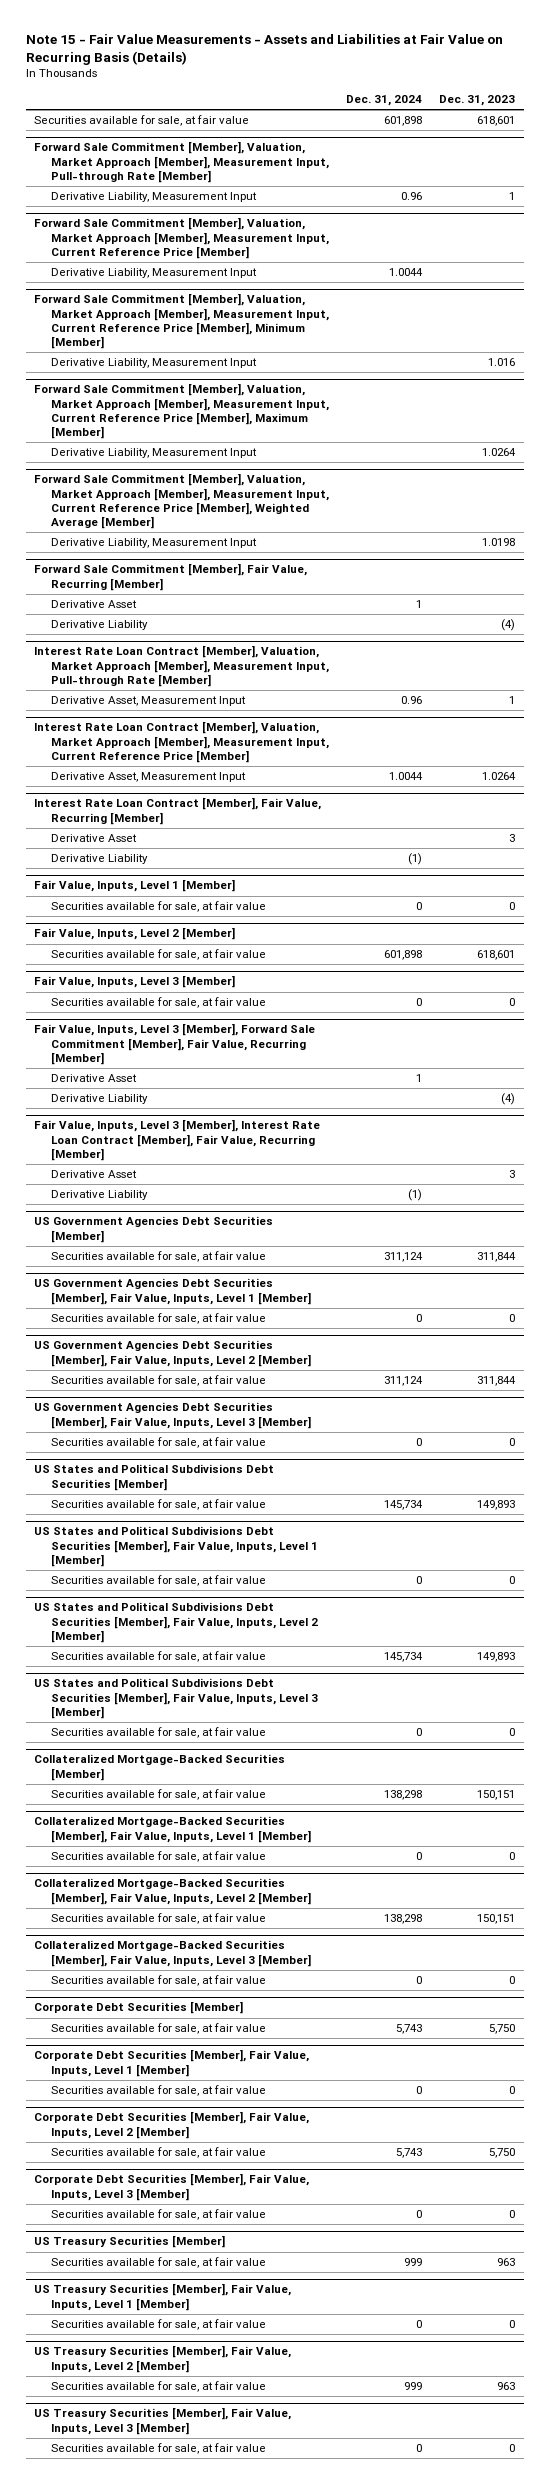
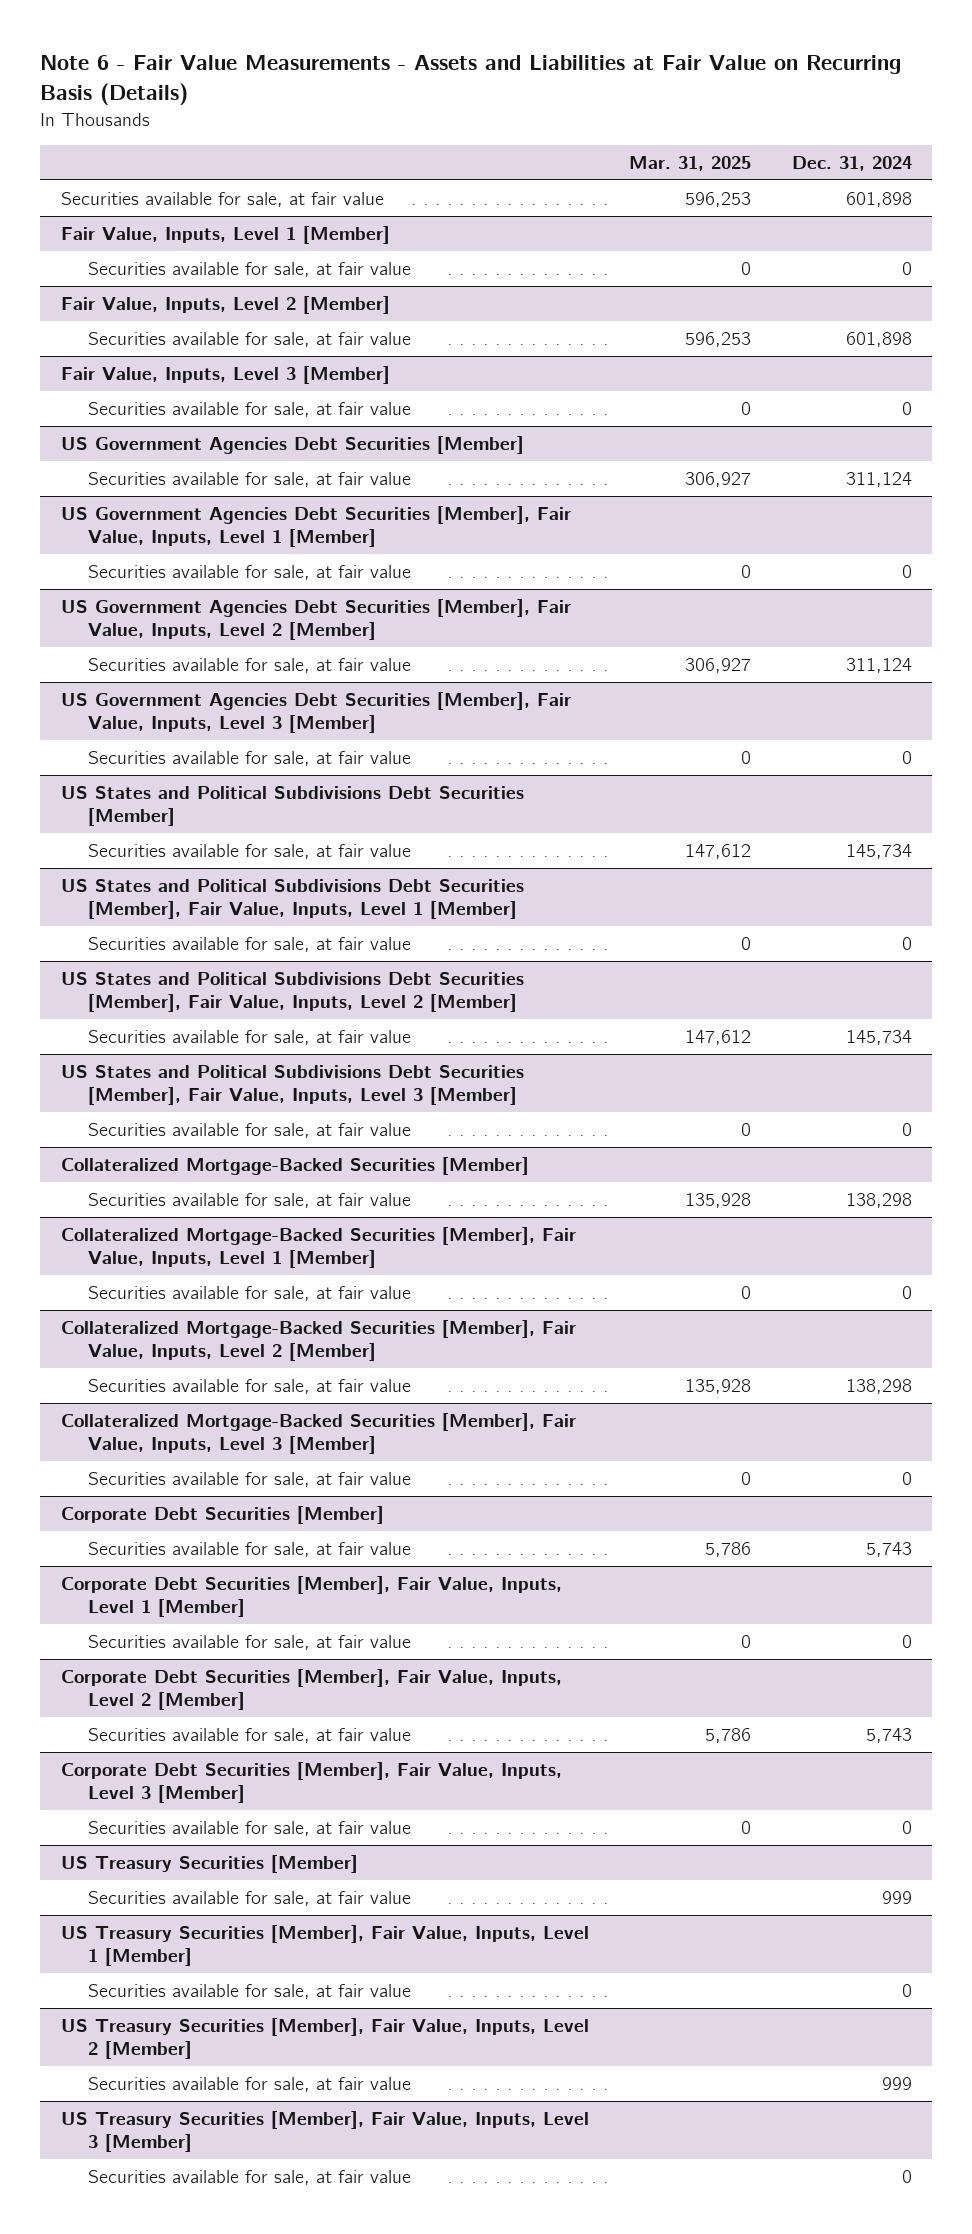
- Note 15 - Fair Value Measurements - Assets and Liabilities at Fair Value on Recurring Basis (Details)
+ Note 6 - Fair Value Measurements - Assets and Liabilities at Fair Value on Recurring Basis (Details)
- | Dec. 31, 2024 | Dec. 31, 2023
+ | Mar. 31, 2025 | Dec. 31, 2024
- Forward Sale Commitment [Member], Valuation, Market Approach [Member], Measurement Input, Pull-through Rate [Member]
- Derivative Liability, Measurement Input | 0.96 | 1
- Forward Sale Commitment [Member], Valuation, Market Approach [Member], Measurement Input, Current Reference Price [Member]
- Derivative Liability, Measurement Input | 1.0044 |
- Forward Sale Commitment [Member], Valuation, Market Approach [Member], Measurement Input, Current Reference Price [Member], Minimum [Member]
- Derivative Liability, Measurement Input | | 1.016
- Forward Sale Commitment [Member], Valuation, Market Approach [Member], Measurement Input, Current Reference Price [Member], Maximum [Member]
- Derivative Liability, Measurement Input | | 1.0264
- Forward Sale Commitment [Member], Valuation, Market Approach [Member], Measurement Input, Current Reference Price [Member], Weighted Average [Member]
- Derivative Liability, Measurement Input | | 1.0198
- Forward Sale Commitment [Member], Fair Value, Recurring [Member]
- Derivative Asset | 1 |
- Derivative Liability | | (4)
- Interest Rate Loan Contract [Member], Valuation, Market Approach [Member], Measurement Input, Pull-through Rate [Member]
- Derivative Asset, Measurement Input | 0.96 | 1
- Interest Rate Loan Contract [Member], Valuation, Market Approach [Member], Measurement Input, Current Reference Price [Member]
- Derivative Asset, Measurement Input | 1.0044 | 1.0264
- Interest Rate Loan Contract [Member], Fair Value, Recurring [Member]
- Derivative Asset | | 3
- Derivative Liability | (1) |
- Fair Value, Inputs, Level 3 [Member], Forward Sale Commitment [Member], Fair Value, Recurring [Member]
- Derivative Asset | 1 |
- Derivative Liability | | (4)
- Fair Value, Inputs, Level 3 [Member], Interest Rate Loan Contract [Member], Fair Value, Recurring [Member]
- Derivative Asset | | 3
- Derivative Liability | (1) |

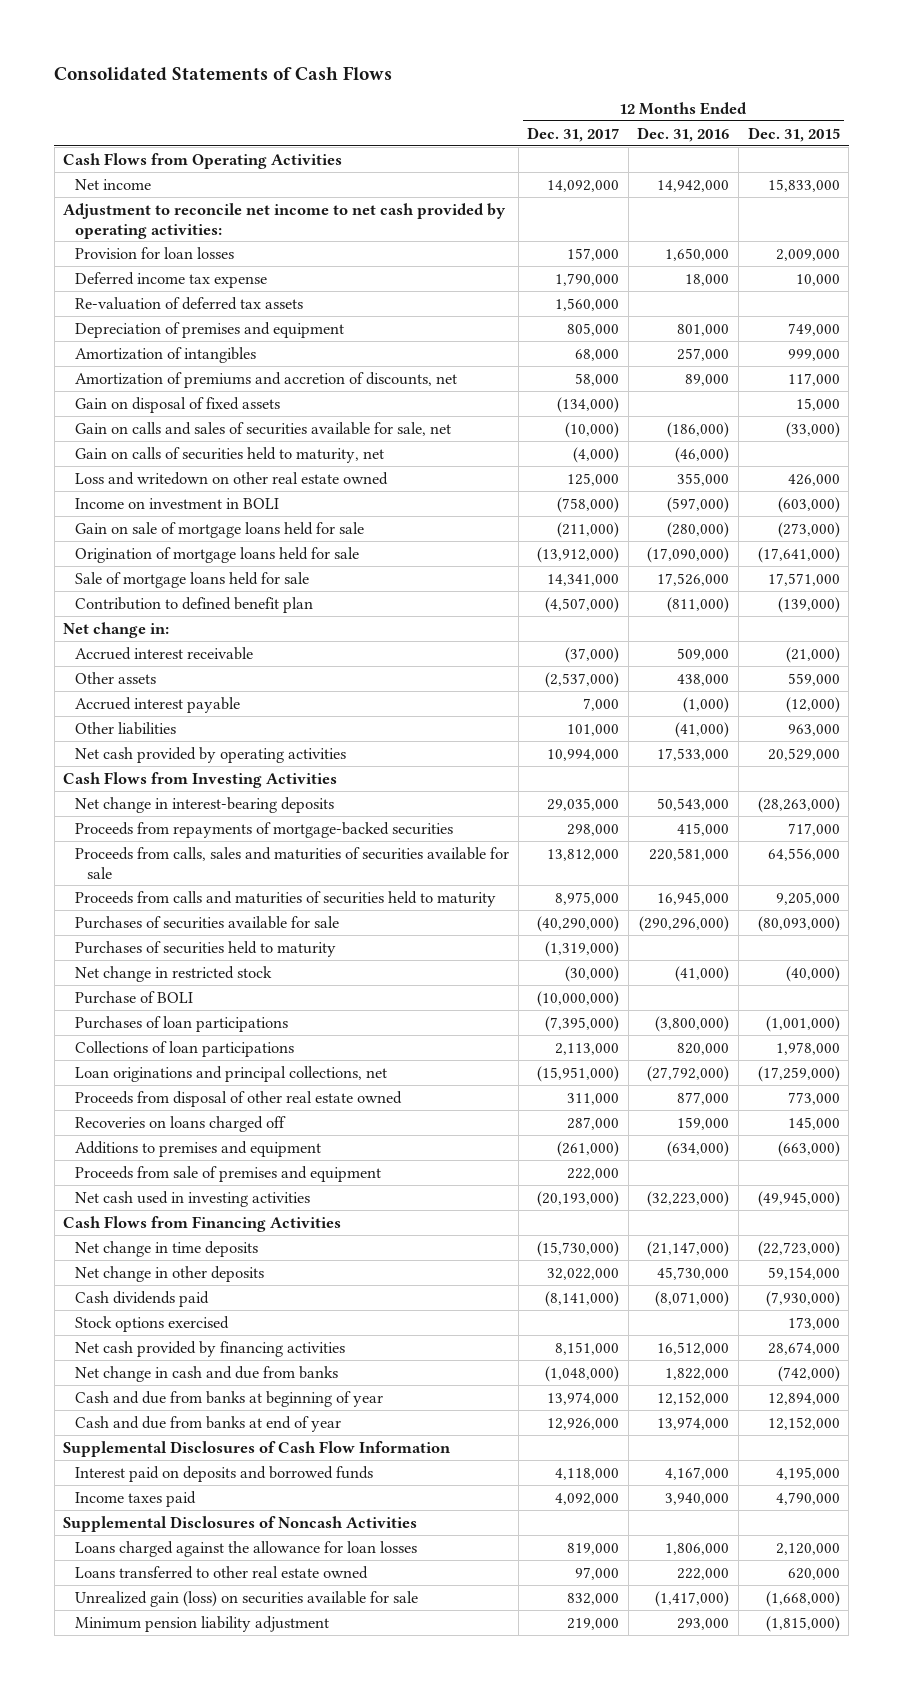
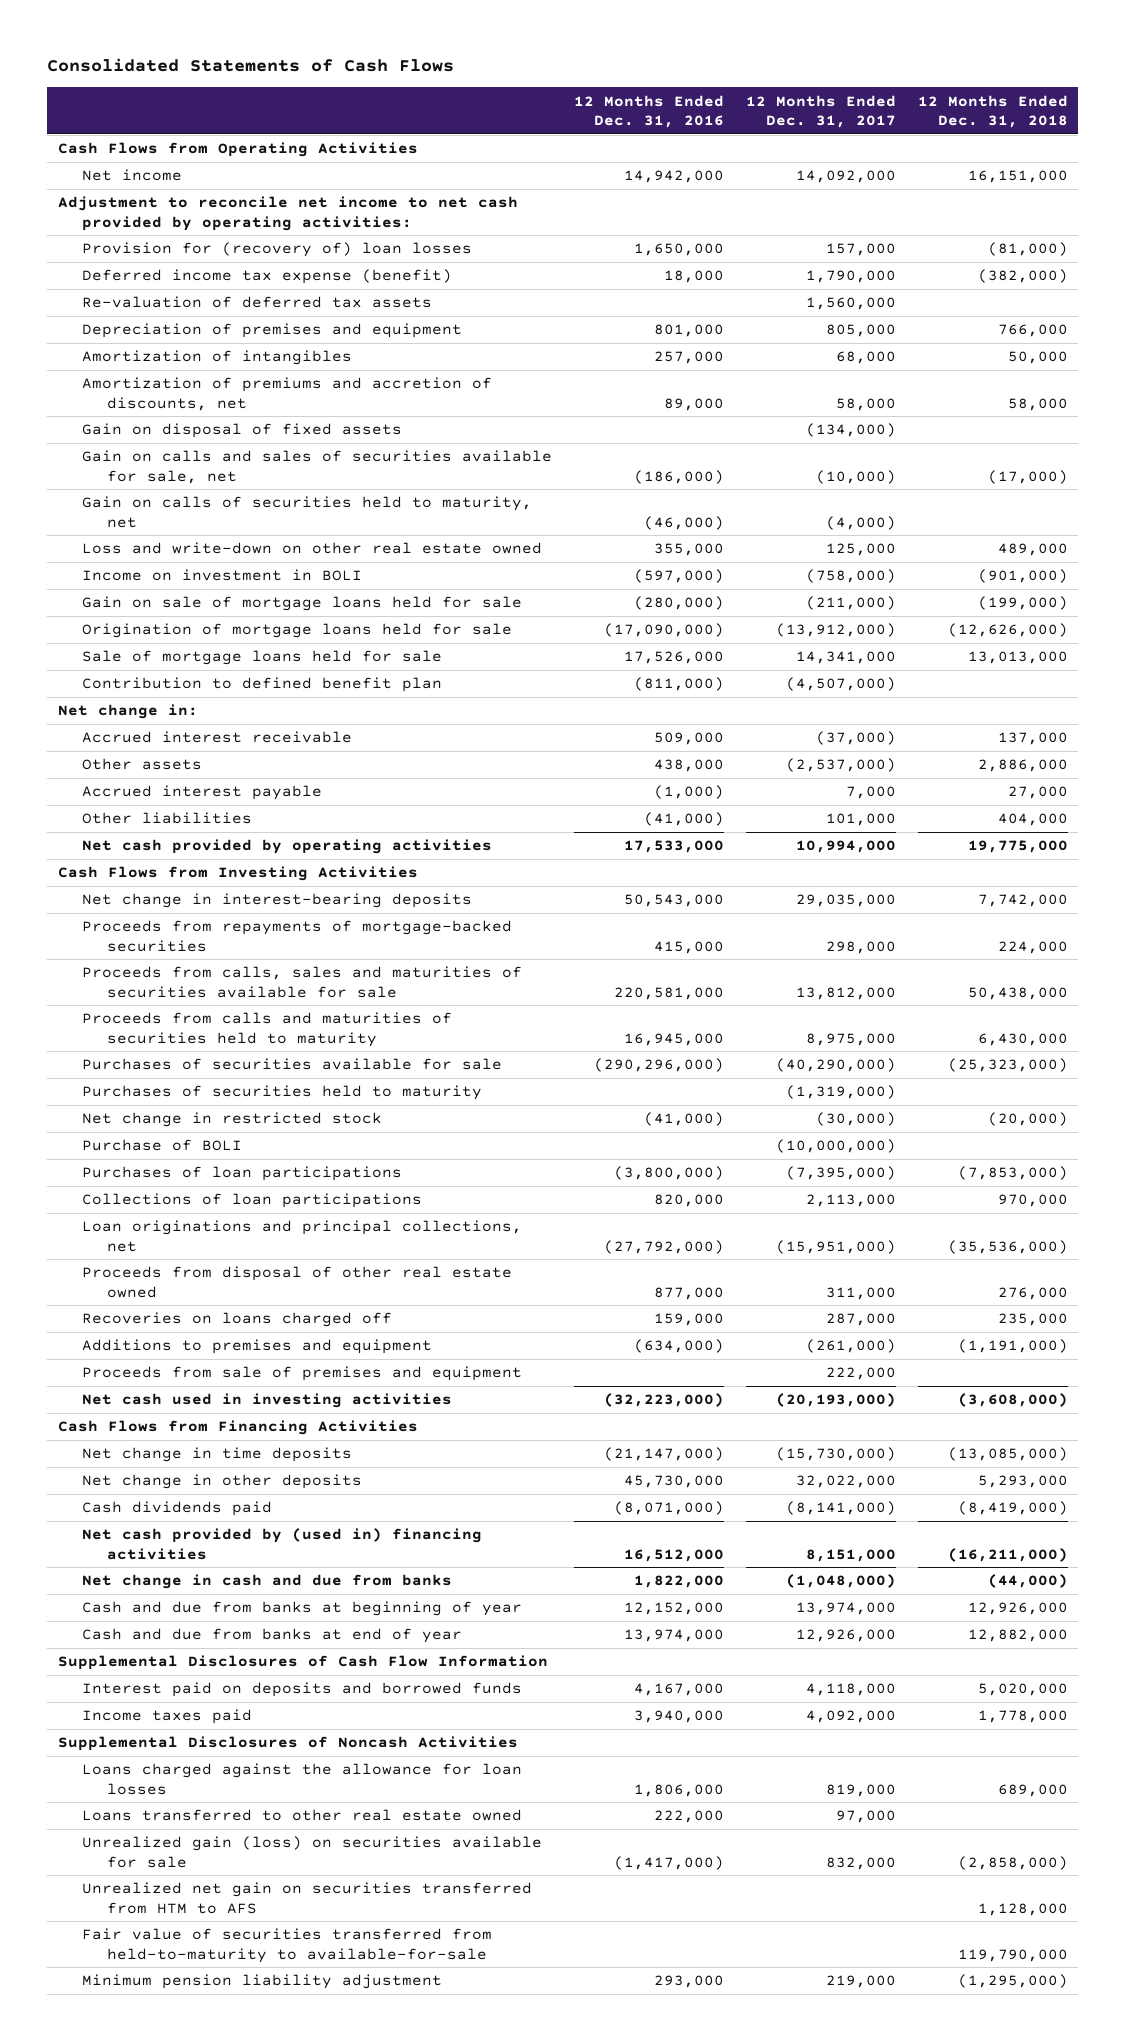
- | 12 Months Ended Dec. 31, 2017 | 12 Months Ended Dec. 31, 2016 | 12 Months Ended Dec. 31, 2015
+ | 12 Months Ended Dec. 31, 2016 | 12 Months Ended Dec. 31, 2017 | 12 Months Ended Dec. 31, 2018
- Provision for loan losses | 157,000 | 1,650,000 | 2,009,000
- Deferred income tax expense | 1,790,000 | 18,000 | 10,000
+ Provision for (recovery of) loan losses | 1,650,000 | 157,000 | (81,000)
+ Deferred income tax expense (benefit) | 18,000 | 1,790,000 | (382,000)
- Loss and writedown on other real estate owned | 125,000 | 355,000 | 426,000
+ Loss and write-down on other real estate owned | 355,000 | 125,000 | 489,000
- Stock options exercised | | | 173,000
- Net cash provided by financing activities | 8,151,000 | 16,512,000 | 28,674,000
+ Net cash provided by (used in) financing activities | 16,512,000 | 8,151,000 | (16,211,000)
+ Unrealized net gain on securities transferred from HTM to AFS | | | 1,128,000
+ Fair value of securities transferred from held-to-maturity to available-for-sale | | | 119,790,000

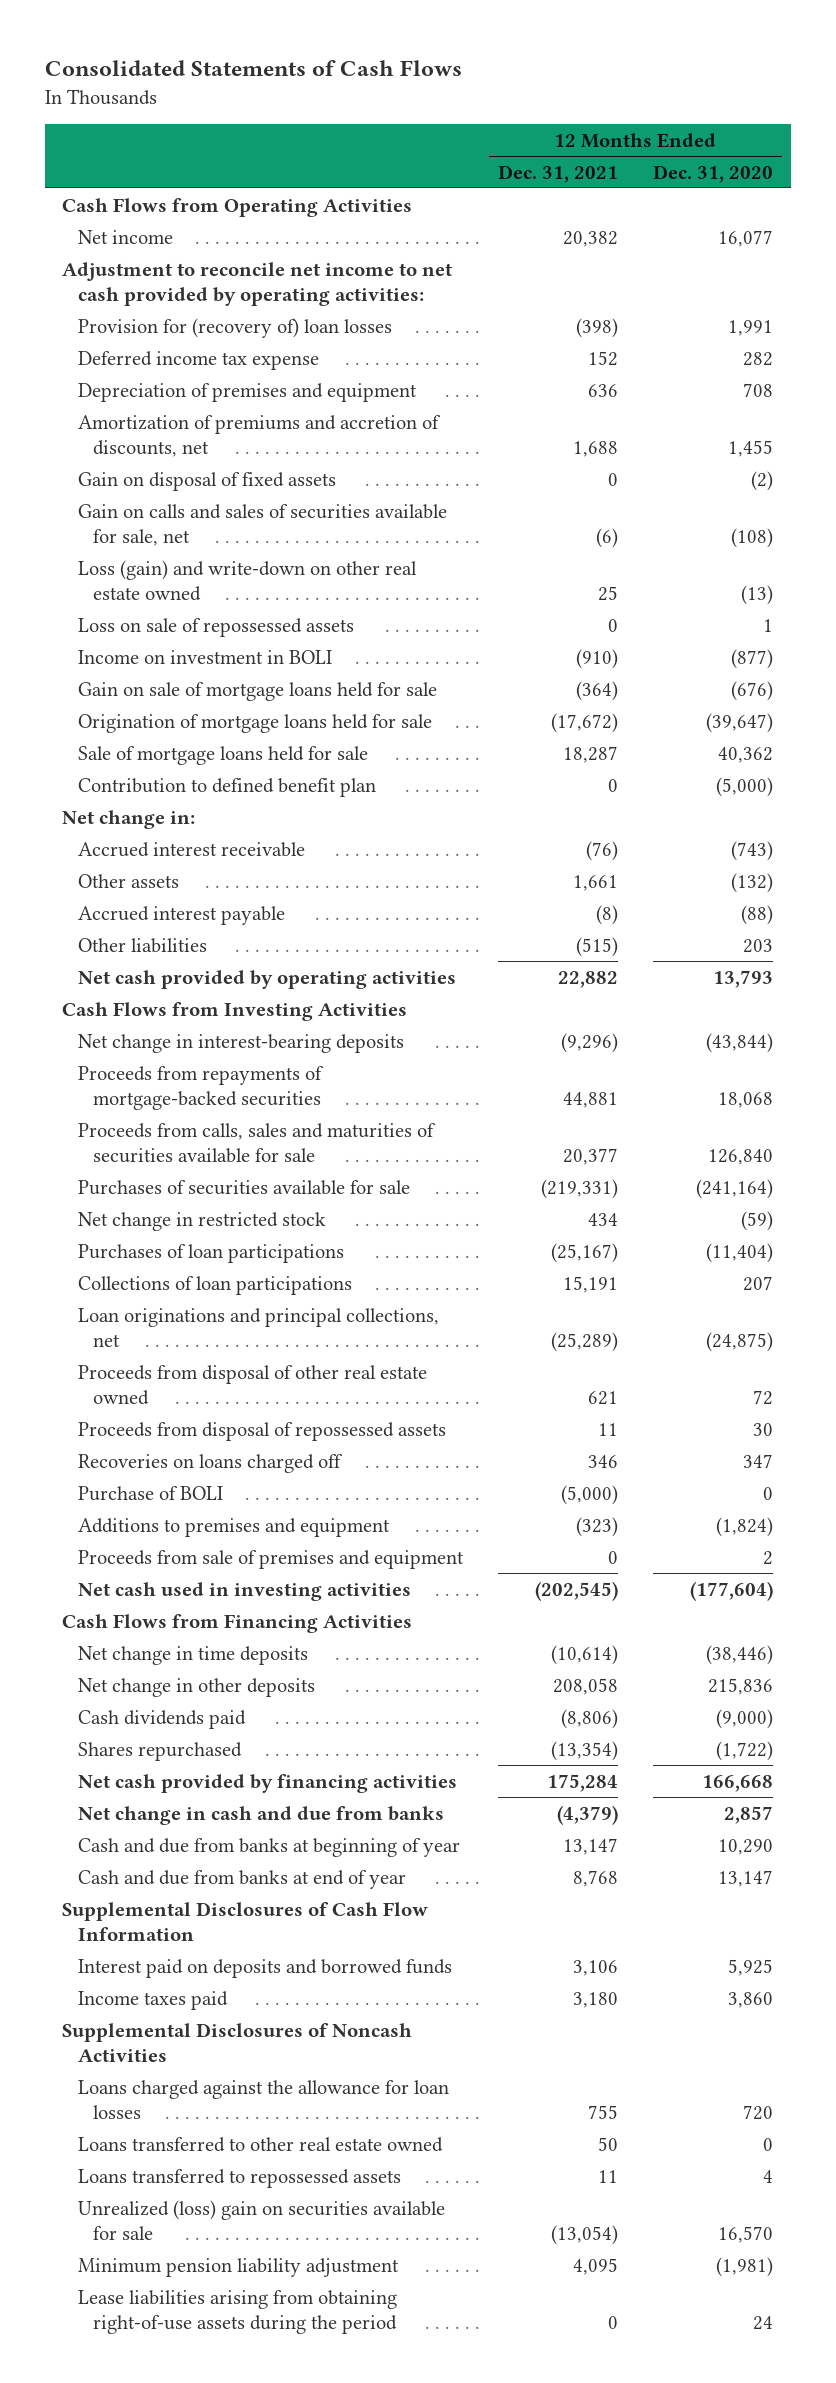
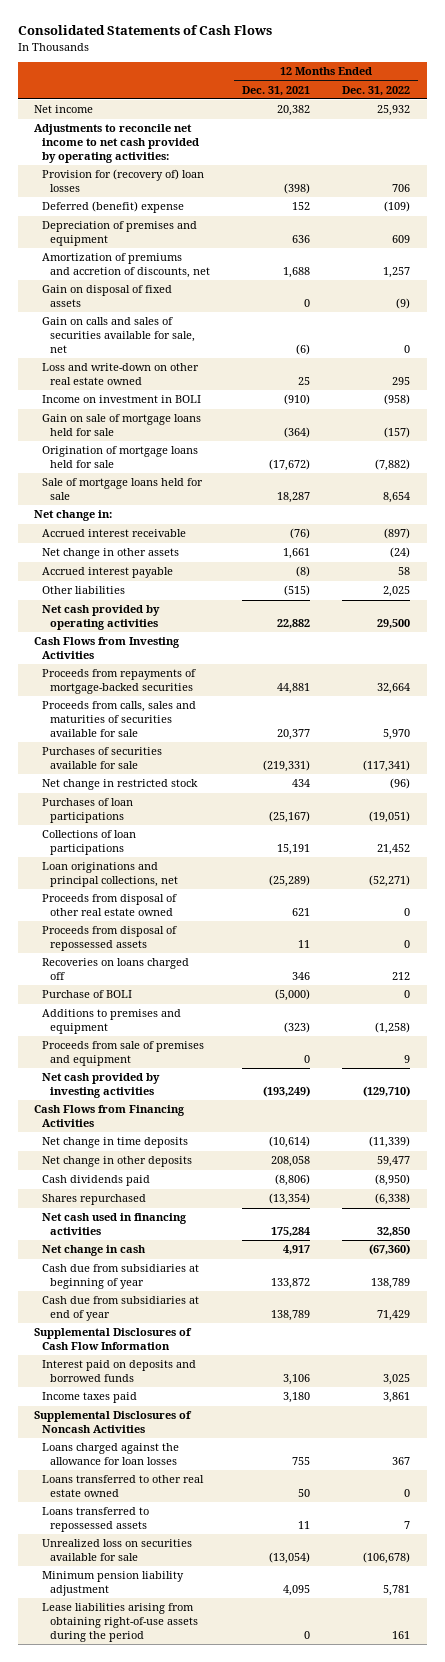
- | 12 Months Ended Dec. 31, 2021 | 12 Months Ended Dec. 31, 2020
+ | 12 Months Ended Dec. 31, 2021 | 12 Months Ended Dec. 31, 2022
- Cash Flows from Operating Activities
- Adjustment to reconcile net income to net cash provided by operating activities:
+ Adjustments to reconcile net income to net cash provided by operating activities:
- Deferred income tax expense | 152 | 282
+ Deferred (benefit) expense | 152 | (109)
- Loss (gain) and write-down on other real estate owned | 25 | (13)
- Loss on sale of repossessed assets | 0 | 1
+ Loss and write-down on other real estate owned | 25 | 295
- Contribution to defined benefit plan | 0 | (5,000)
- Other assets | 1,661 | (132)
+ Net change in other assets | 1,661 | (24)
- Net change in interest-bearing deposits | (9,296) | (43,844)
- Net cash used in investing activities | (202,545) | (177,604)
+ Net cash provided by investing activities | (193,249) | (129,710)
- Net cash provided by financing activities | 175,284 | 166,668
- Net change in cash and due from banks | (4,379) | 2,857
- Cash and due from banks at beginning of year | 13,147 | 10,290
- Cash and due from banks at end of year | 8,768 | 13,147
+ Net cash used in financing activities | 175,284 | 32,850
+ Net change in cash | 4,917 | (67,360)
+ Cash due from subsidiaries at beginning of year | 133,872 | 138,789
+ Cash due from subsidiaries at end of year | 138,789 | 71,429
- Unrealized (loss) gain on securities available for sale | (13,054) | 16,570
+ Unrealized loss on securities available for sale | (13,054) | (106,678)

